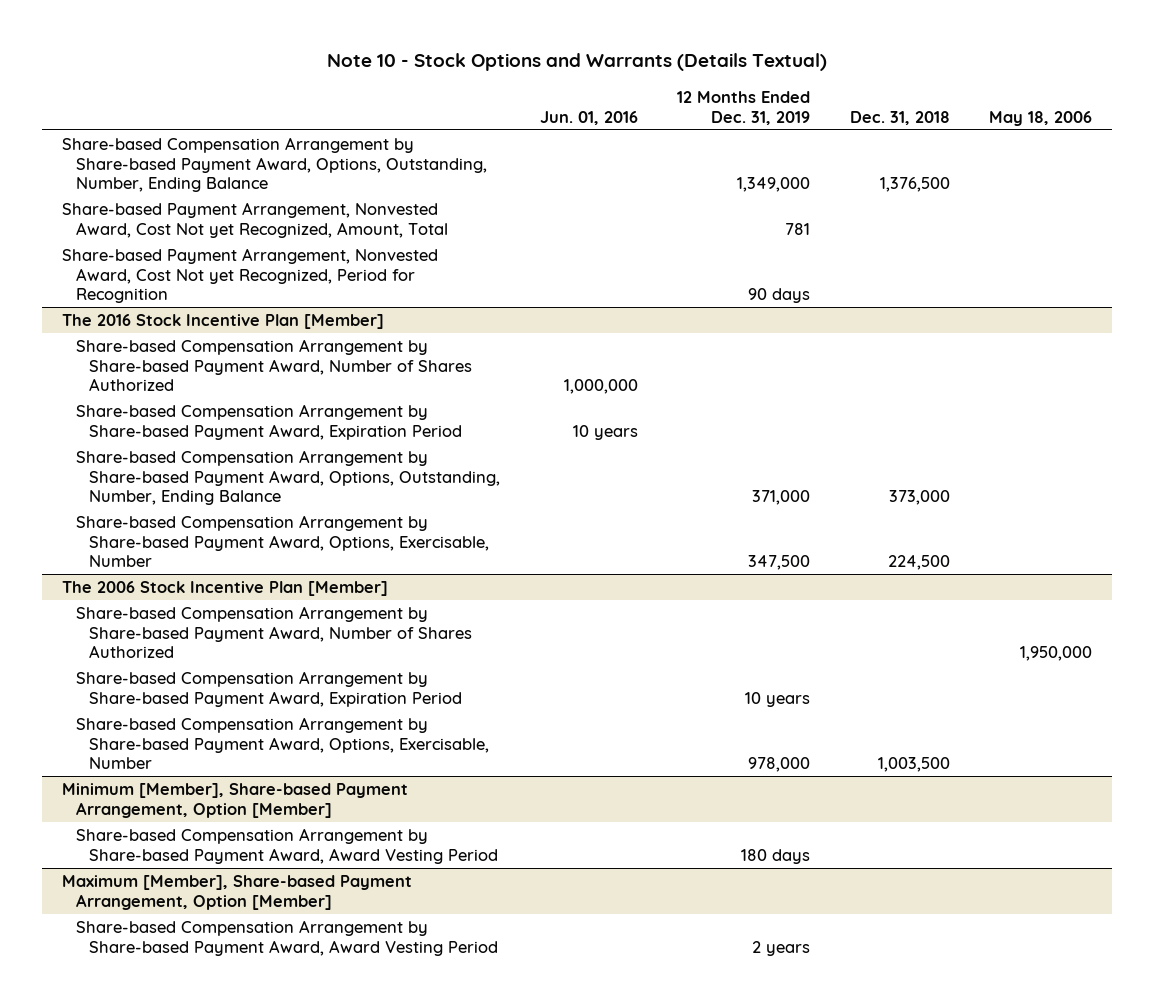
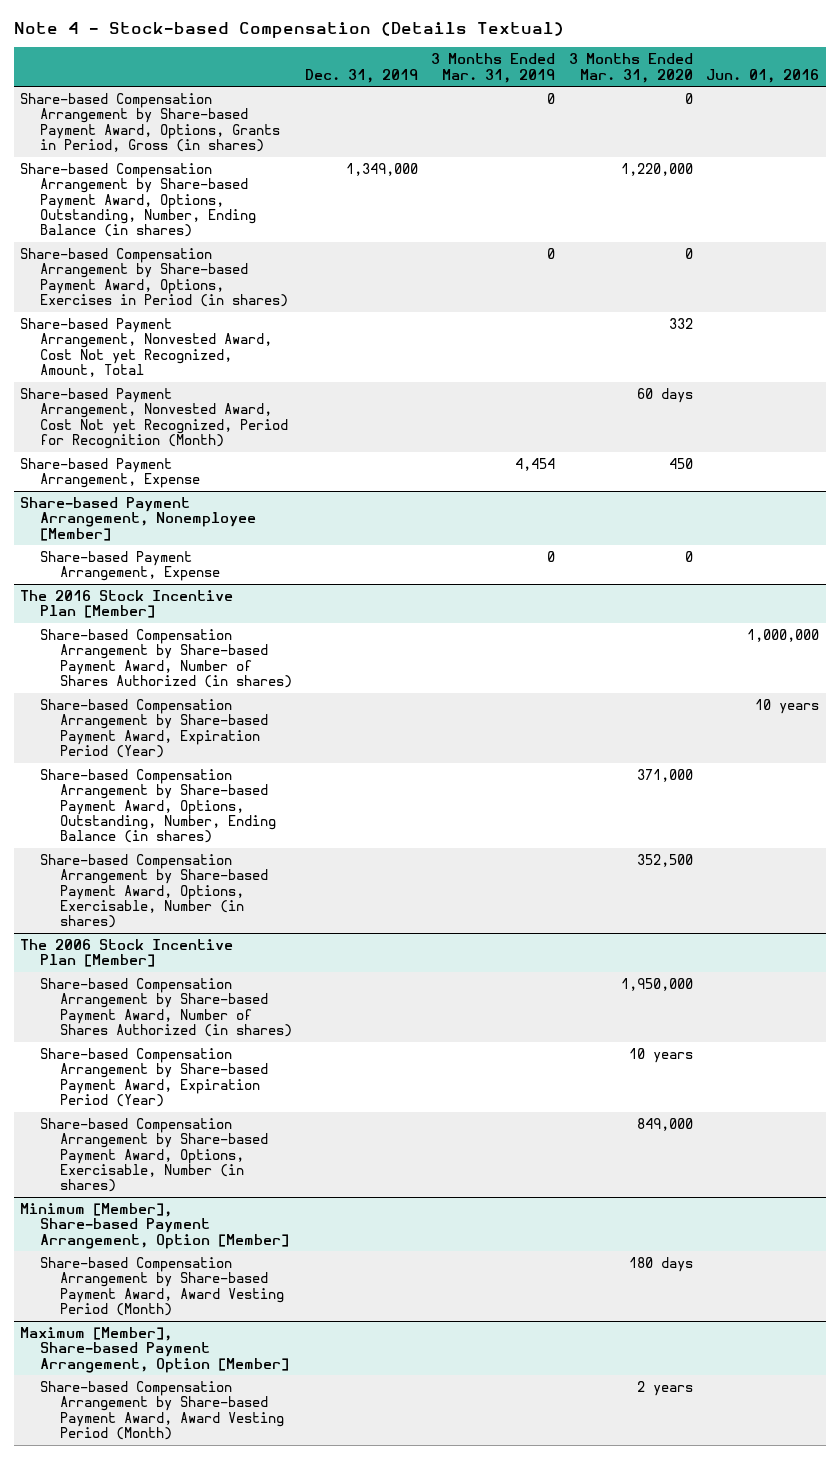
- Note 10 - Stock Options and Warrants (Details Textual)
+ Note 4 - Stock-based Compensation (Details Textual)
- | Jun. 01, 2016 | 12 Months Ended Dec. 31, 2019 | Dec. 31, 2018 | May 18, 2006
+ | Dec. 31, 2019 | 3 Months Ended Mar. 31, 2019 | 3 Months Ended Mar. 31, 2020 | Jun. 01, 2016
- Share-based Compensation Arrangement by Share-based Payment Award, Options, Outstanding, Number, Ending Balance | | 1,349,000 | 1,376,500 |
+ Share-based Compensation Arrangement by Share-based Payment Award, Options, Grants in Period, Gross (in shares) | | 0 | 0 |
+ Share-based Compensation Arrangement by Share-based Payment Award, Options, Outstanding, Number, Ending Balance (in shares) | 1,349,000 | | 1,220,000 |
+ Share-based Compensation Arrangement by Share-based Payment Award, Options, Exercises in Period (in shares) | | 0 | 0 |
- Share-based Payment Arrangement, Nonvested Award, Cost Not yet Recognized, Period for Recognition | | 90 days | |
+ Share-based Payment Arrangement, Nonvested Award, Cost Not yet Recognized, Period for Recognition (Month) | | | 60 days |
+ Share-based Payment Arrangement, Expense | | 4,454 | 450 |
+ Share-based Payment Arrangement, Nonemployee [Member]
+ Share-based Payment Arrangement, Expense | | 0 | 0 |
@ The 2016 Stock Incentive Plan [Member]
- Share-based Compensation Arrangement by Share-based Payment Award, Number of Shares Authorized | 1,000,000 | | |
- Share-based Compensation Arrangement by Share-based Payment Award, Expiration Period | 10 years | | |
- Share-based Compensation Arrangement by Share-based Payment Award, Options, Outstanding, Number, Ending Balance | | 371,000 | 373,000 |
- Share-based Compensation Arrangement by Share-based Payment Award, Options, Exercisable, Number | | 347,500 | 224,500 |
+ Share-based Compensation Arrangement by Share-based Payment Award, Number of Shares Authorized (in shares) | | | | 1,000,000
+ Share-based Compensation Arrangement by Share-based Payment Award, Expiration Period (Year) | | | | 10 years
+ Share-based Compensation Arrangement by Share-based Payment Award, Options, Outstanding, Number, Ending Balance (in shares) | | | 371,000 |
+ Share-based Compensation Arrangement by Share-based Payment Award, Options, Exercisable, Number (in shares) | | | 352,500 |
@ The 2006 Stock Incentive Plan [Member]
- Share-based Compensation Arrangement by Share-based Payment Award, Number of Shares Authorized | | | | 1,950,000
- Share-based Compensation Arrangement by Share-based Payment Award, Expiration Period | | 10 years | |
- Share-based Compensation Arrangement by Share-based Payment Award, Options, Exercisable, Number | | 978,000 | 1,003,500 |
+ Share-based Compensation Arrangement by Share-based Payment Award, Number of Shares Authorized (in shares) | | | 1,950,000 |
+ Share-based Compensation Arrangement by Share-based Payment Award, Expiration Period (Year) | | | 10 years |
+ Share-based Compensation Arrangement by Share-based Payment Award, Options, Exercisable, Number (in shares) | | | 849,000 |
@ Minimum [Member], Share-based Payment Arrangement, Option [Member]
- Share-based Compensation Arrangement by Share-based Payment Award, Award Vesting Period | | 180 days | |
+ Share-based Compensation Arrangement by Share-based Payment Award, Award Vesting Period (Month) | | | 180 days |
@ Maximum [Member], Share-based Payment Arrangement, Option [Member]
- Share-based Compensation Arrangement by Share-based Payment Award, Award Vesting Period | | 2 years | |
+ Share-based Compensation Arrangement by Share-based Payment Award, Award Vesting Period (Month) | | | 2 years |

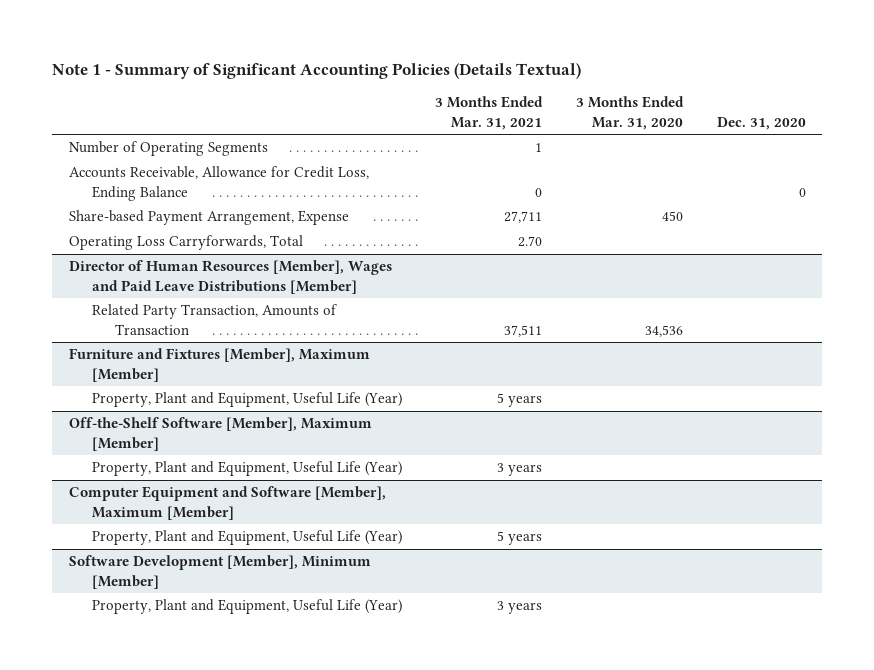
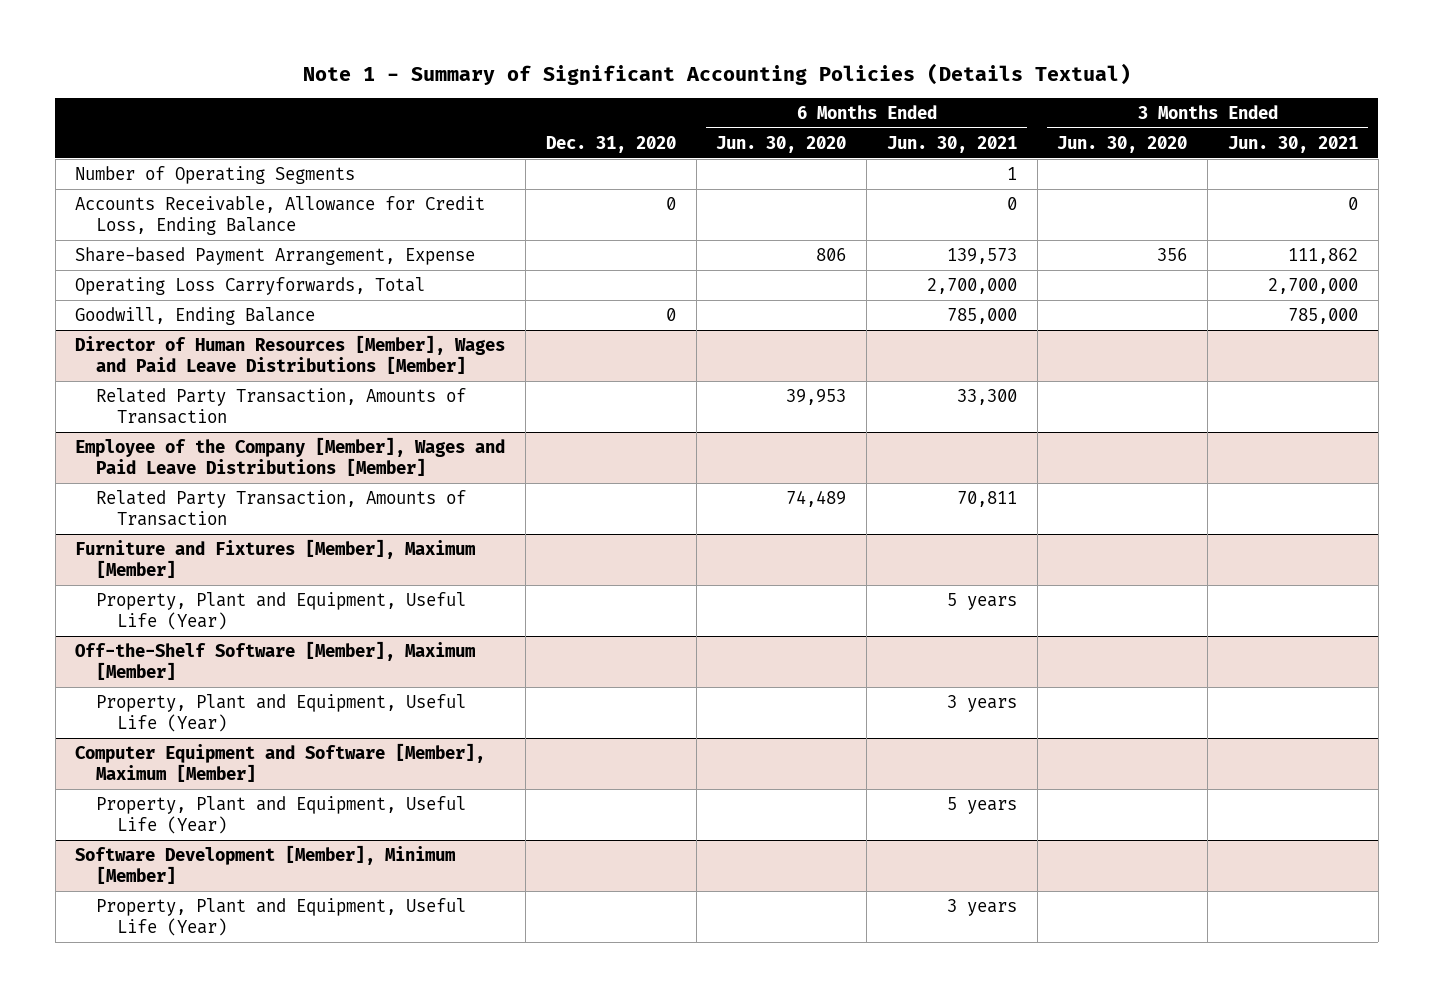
- | 3 Months Ended Mar. 31, 2021 | 3 Months Ended Mar. 31, 2020 | Dec. 31, 2020
+ | Dec. 31, 2020 | 6 Months Ended Jun. 30, 2020 | 6 Months Ended Jun. 30, 2021 | 3 Months Ended Jun. 30, 2020 | 3 Months Ended Jun. 30, 2021
+ Goodwill, Ending Balance | 0 | | 785,000 | | 785,000
+ Employee of the Company [Member], Wages and Paid Leave Distributions [Member]
+ Related Party Transaction, Amounts of Transaction | | 74,489 | 70,811 | |

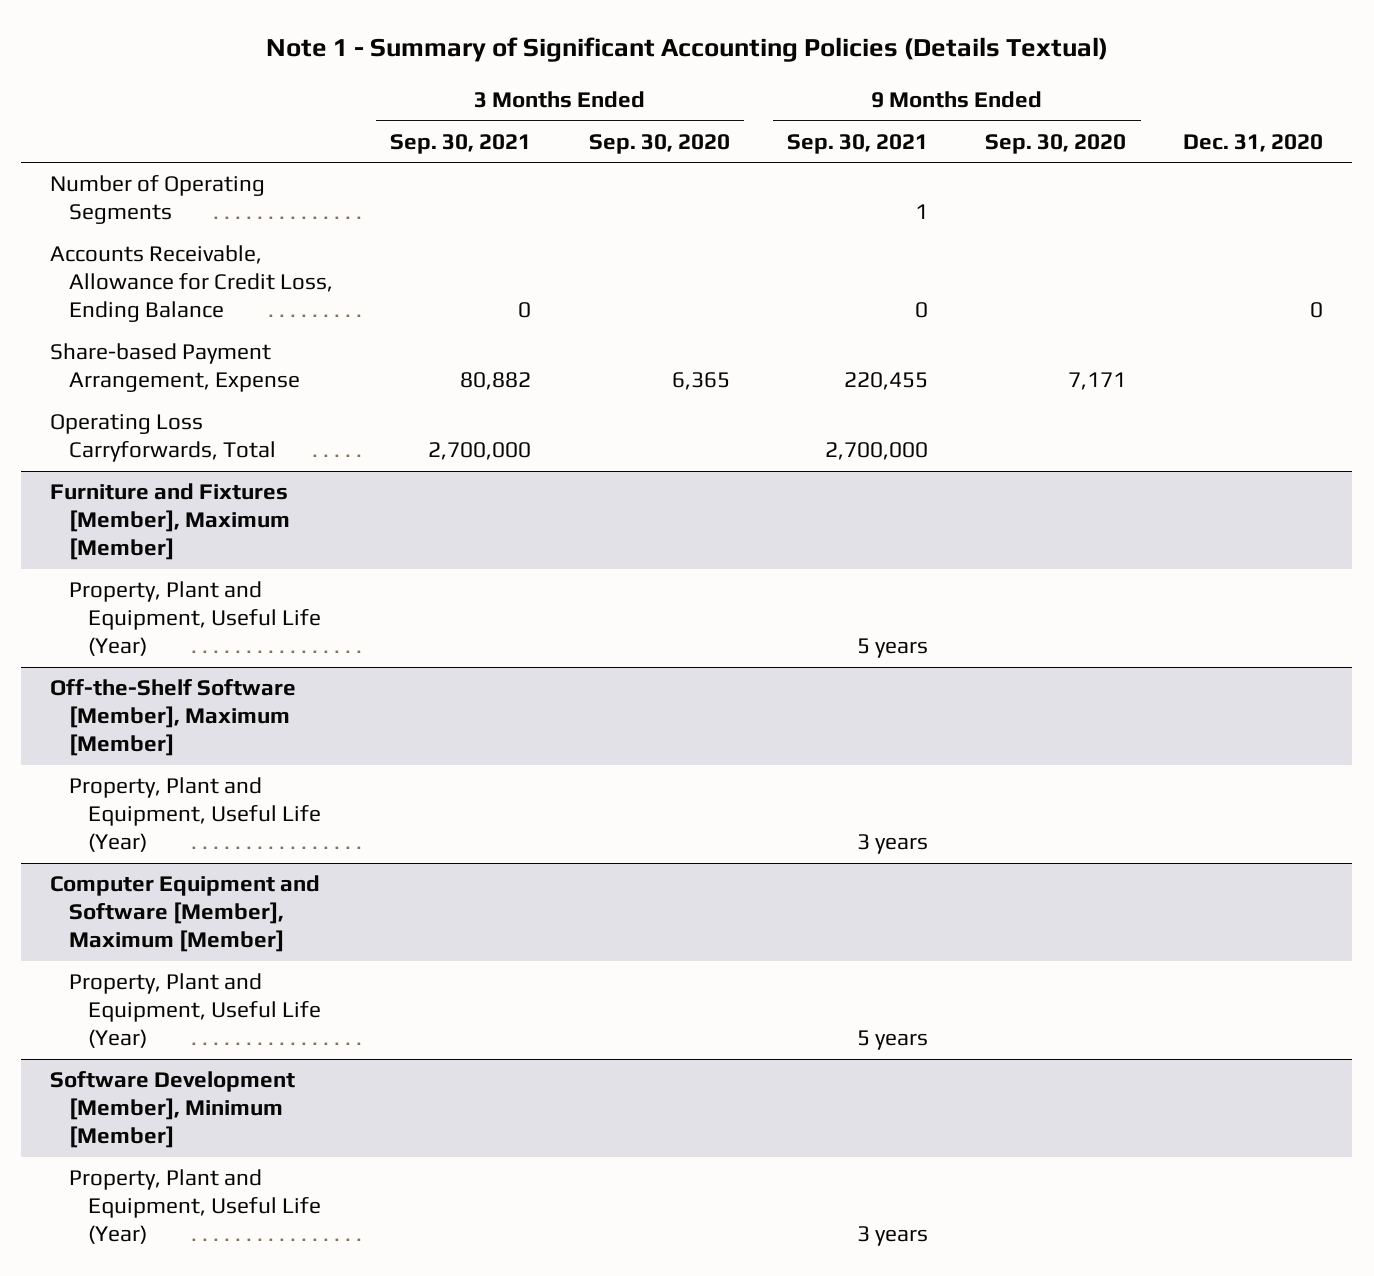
- | Dec. 31, 2020 | 6 Months Ended Jun. 30, 2020 | 6 Months Ended Jun. 30, 2021 | 3 Months Ended Jun. 30, 2020 | 3 Months Ended Jun. 30, 2021
+ | 3 Months Ended Sep. 30, 2021 | 3 Months Ended Sep. 30, 2020 | 9 Months Ended Sep. 30, 2021 | 9 Months Ended Sep. 30, 2020 | Dec. 31, 2020
- Goodwill, Ending Balance | 0 | | 785,000 | | 785,000
- Director of Human Resources [Member], Wages and Paid Leave Distributions [Member]
- Related Party Transaction, Amounts of Transaction | | 39,953 | 33,300 | |
- Employee of the Company [Member], Wages and Paid Leave Distributions [Member]
- Related Party Transaction, Amounts of Transaction | | 74,489 | 70,811 | |

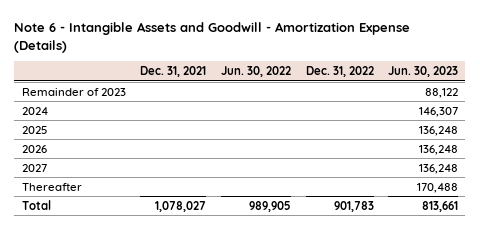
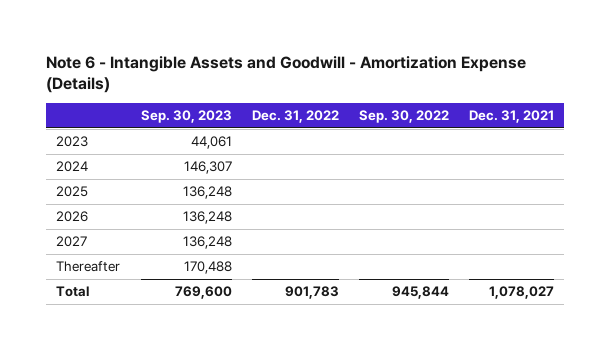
- | Dec. 31, 2021 | Jun. 30, 2022 | Dec. 31, 2022 | Jun. 30, 2023
+ | Sep. 30, 2023 | Dec. 31, 2022 | Sep. 30, 2022 | Dec. 31, 2021
- Remainder of 2023 | | | | 88,122
+ 2023 | 44,061 | | |

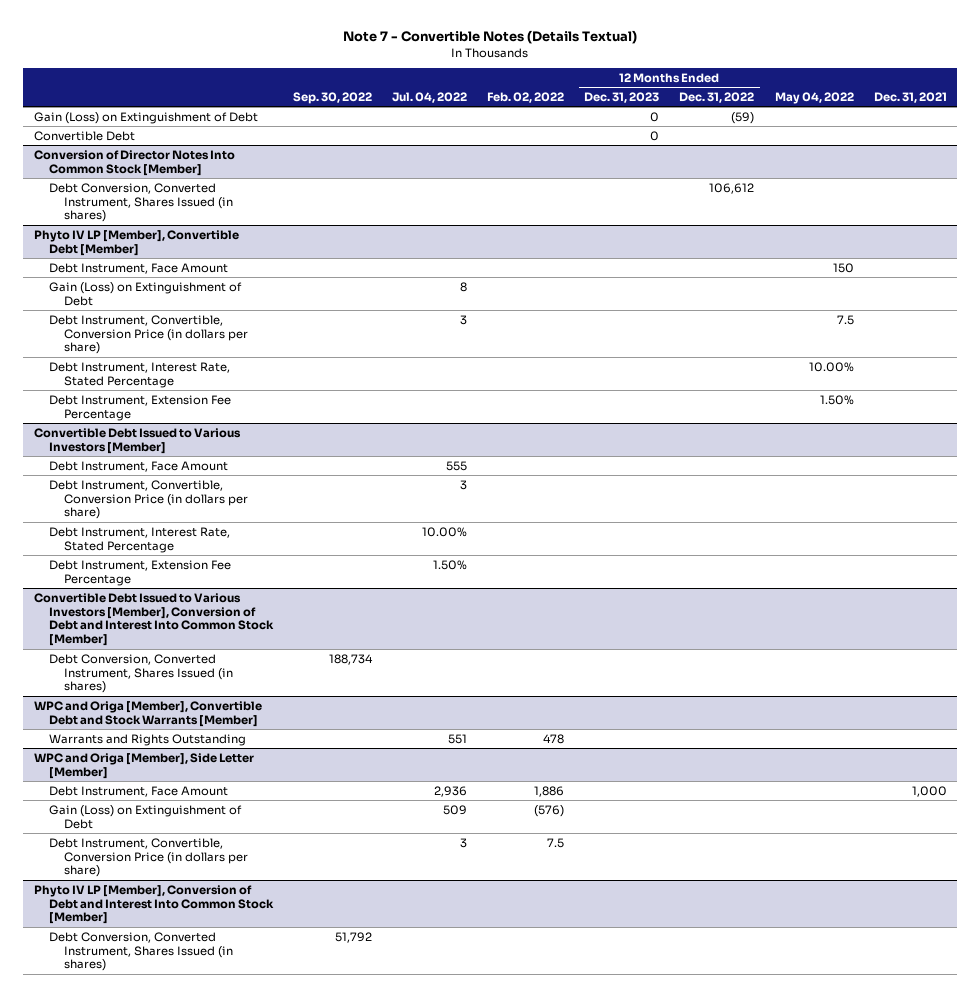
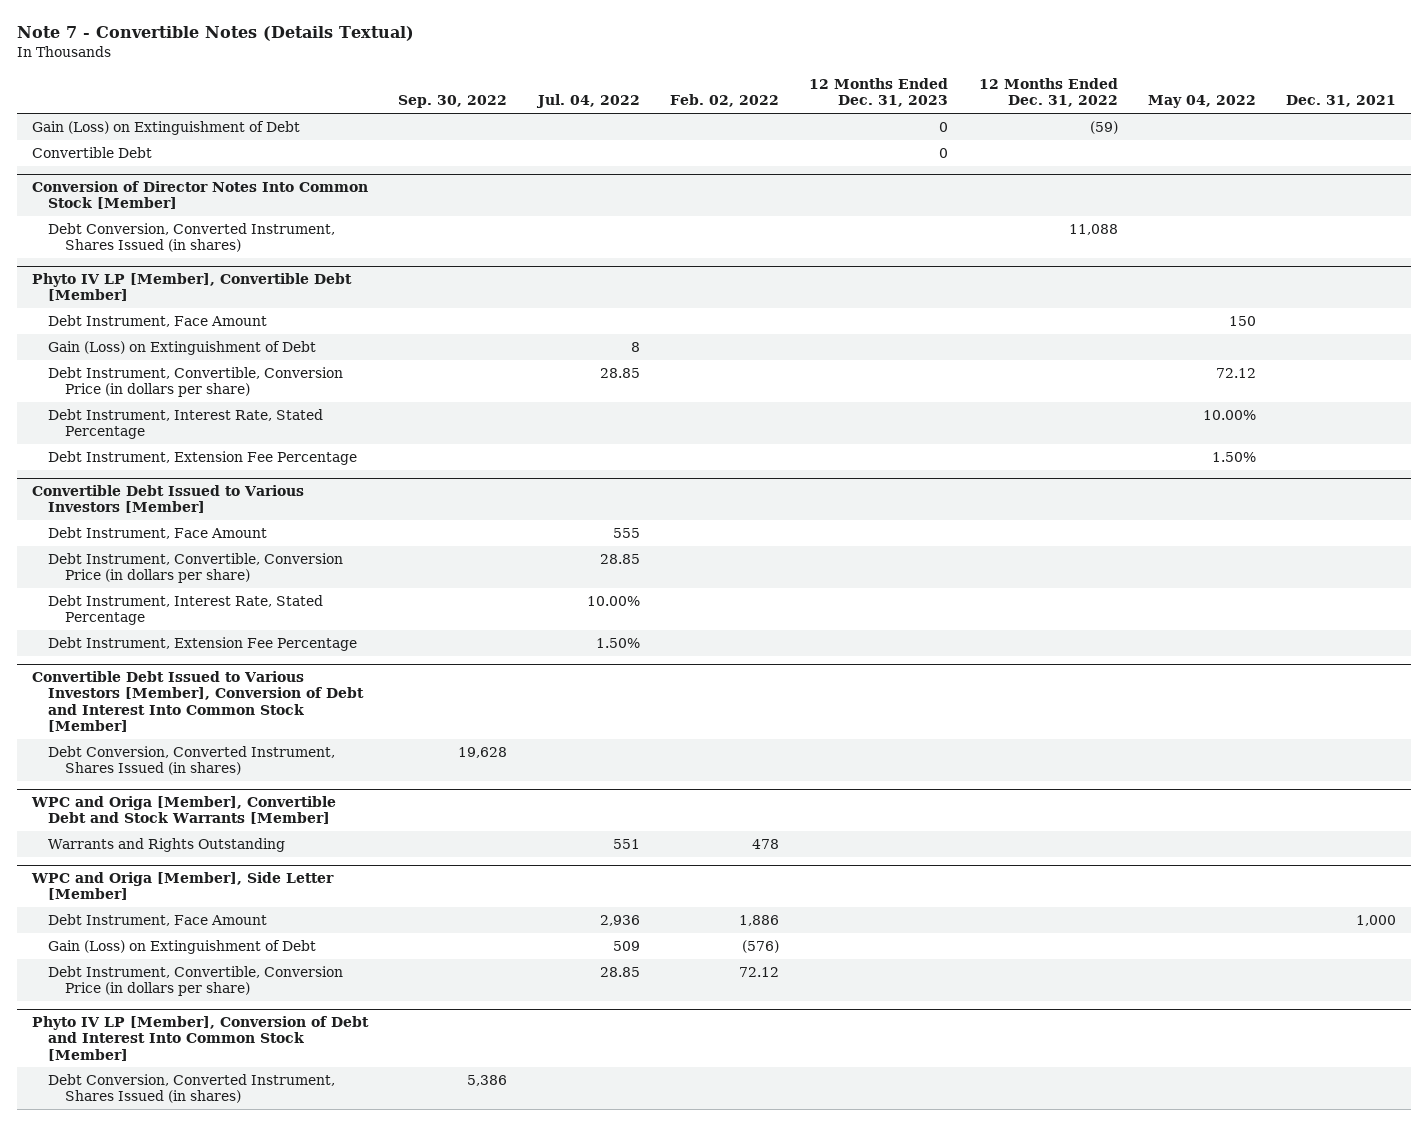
@ Conversion of Director Notes Into Common Stock [Member]
- Debt Conversion, Converted Instrument, Shares Issued (in shares) | | | | | 106,612 | |
+ Debt Conversion, Converted Instrument, Shares Issued (in shares) | | | | | 11,088 | |
@ Phyto IV LP [Member], Convertible Debt [Member]
- Debt Instrument, Convertible, Conversion Price (in dollars per share) | | 3 | | | | 7.5 |
+ Debt Instrument, Convertible, Conversion Price (in dollars per share) | | 28.85 | | | | 72.12 |
@ Convertible Debt Issued to Various Investors [Member]
- Debt Instrument, Convertible, Conversion Price (in dollars per share) | | 3 | | | | |
+ Debt Instrument, Convertible, Conversion Price (in dollars per share) | | 28.85 | | | | |
@ Convertible Debt Issued to Various Investors [Member], Conversion of Debt and Interest Into Common Stock [Member]
- Debt Conversion, Converted Instrument, Shares Issued (in shares) | 188,734 | | | | | |
+ Debt Conversion, Converted Instrument, Shares Issued (in shares) | 19,628 | | | | | |
@ WPC and Origa [Member], Side Letter [Member]
- Debt Instrument, Convertible, Conversion Price (in dollars per share) | | 3 | 7.5 | | | |
+ Debt Instrument, Convertible, Conversion Price (in dollars per share) | | 28.85 | 72.12 | | | |
@ Phyto IV LP [Member], Conversion of Debt and Interest Into Common Stock [Member]
- Debt Conversion, Converted Instrument, Shares Issued (in shares) | 51,792 | | | | | |
+ Debt Conversion, Converted Instrument, Shares Issued (in shares) | 5,386 | | | | | |

